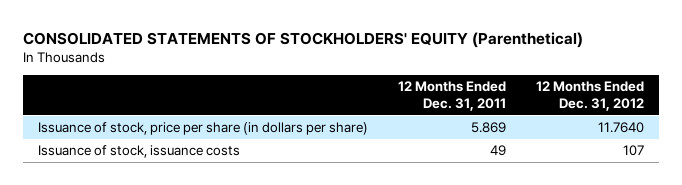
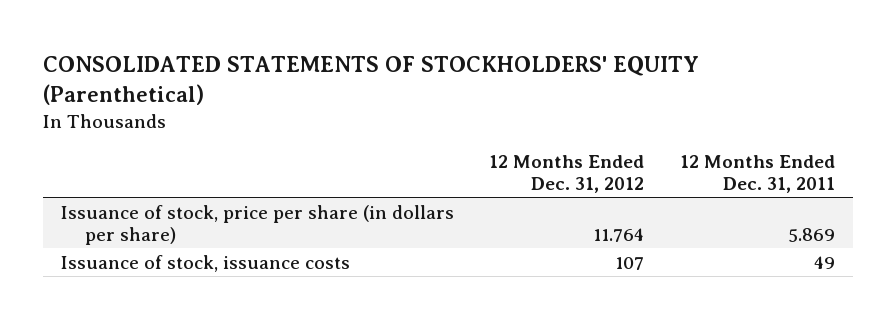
- | 12 Months Ended Dec. 31, 2011 | 12 Months Ended Dec. 31, 2012
+ | 12 Months Ended Dec. 31, 2012 | 12 Months Ended Dec. 31, 2011
- Issuance of stock, price per share (in dollars per share) | 5.869 | 11.7640
+ Issuance of stock, price per share (in dollars per share) | 11.764 | 5.869

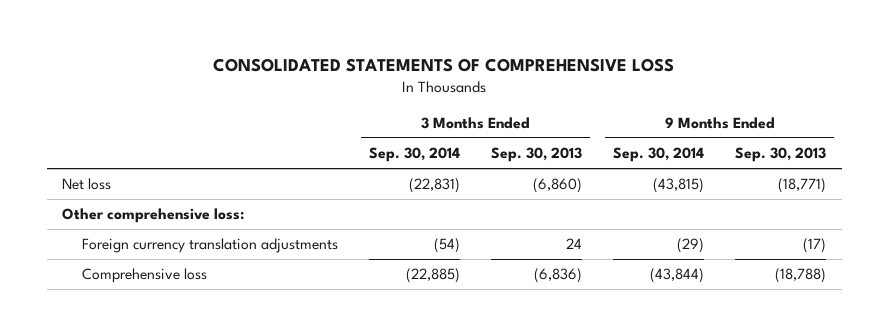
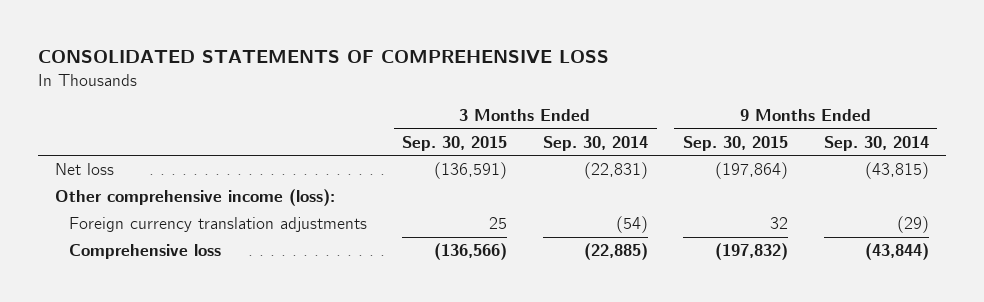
- | 3 Months Ended Sep. 30, 2014 | 3 Months Ended Sep. 30, 2013 | 9 Months Ended Sep. 30, 2014 | 9 Months Ended Sep. 30, 2013
+ | 3 Months Ended Sep. 30, 2015 | 3 Months Ended Sep. 30, 2014 | 9 Months Ended Sep. 30, 2015 | 9 Months Ended Sep. 30, 2014
- Other comprehensive loss:
+ Other comprehensive income (loss):

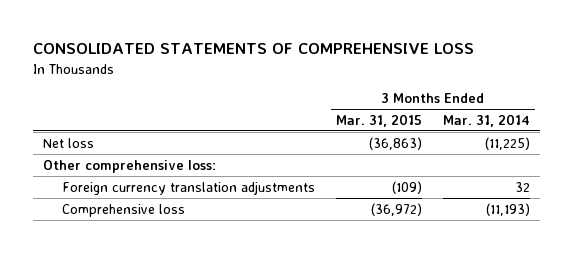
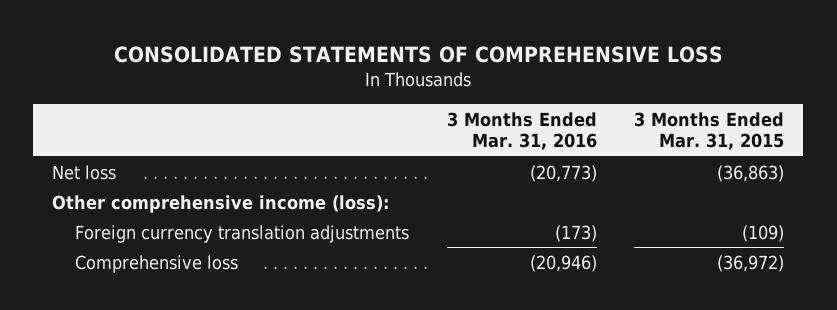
- | 3 Months Ended Mar. 31, 2015 | 3 Months Ended Mar. 31, 2014
+ | 3 Months Ended Mar. 31, 2016 | 3 Months Ended Mar. 31, 2015
- Other comprehensive loss:
+ Other comprehensive income (loss):

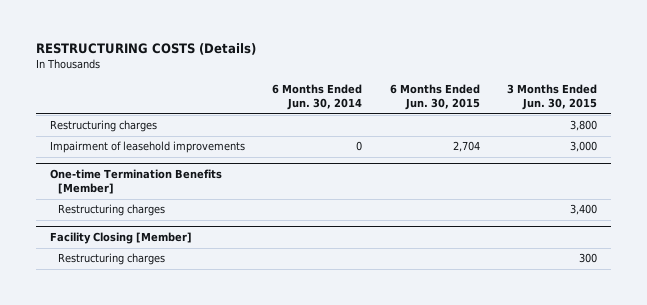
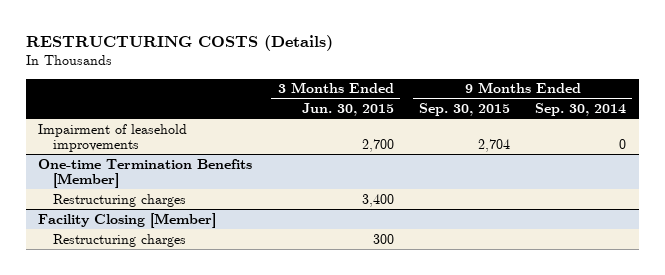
- | 6 Months Ended Jun. 30, 2014 | 6 Months Ended Jun. 30, 2015 | 3 Months Ended Jun. 30, 2015
+ | 3 Months Ended Jun. 30, 2015 | 9 Months Ended Sep. 30, 2015 | 9 Months Ended Sep. 30, 2014
- Restructuring charges | | | 3,800
- Impairment of leasehold improvements | 0 | 2,704 | 3,000
+ Impairment of leasehold improvements | 2,700 | 2,704 | 0

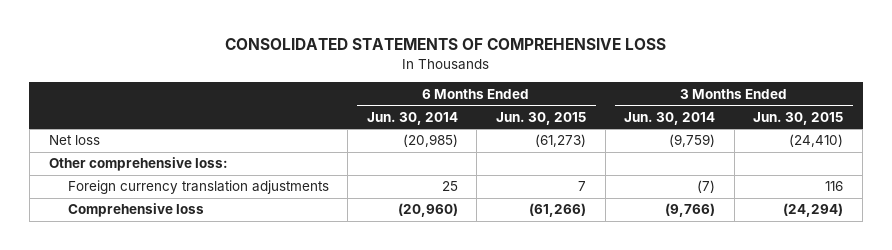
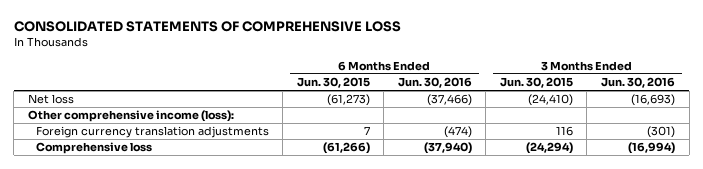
- | 6 Months Ended Jun. 30, 2014 | 6 Months Ended Jun. 30, 2015 | 3 Months Ended Jun. 30, 2014 | 3 Months Ended Jun. 30, 2015
+ | 6 Months Ended Jun. 30, 2015 | 6 Months Ended Jun. 30, 2016 | 3 Months Ended Jun. 30, 2015 | 3 Months Ended Jun. 30, 2016
- Other comprehensive loss:
+ Other comprehensive income (loss):

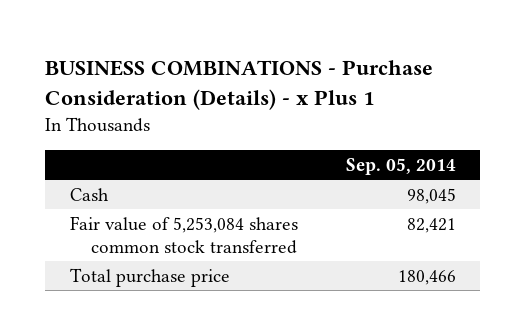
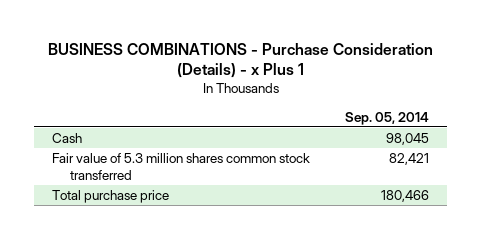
- Fair value of 5,253,084 shares common stock transferred | 82,421
+ Fair value of 5.3 million shares common stock transferred | 82,421

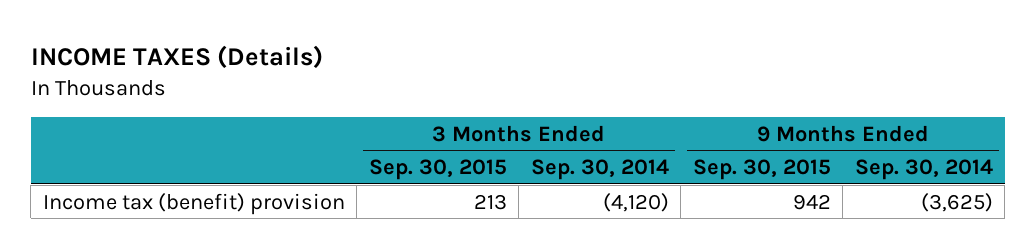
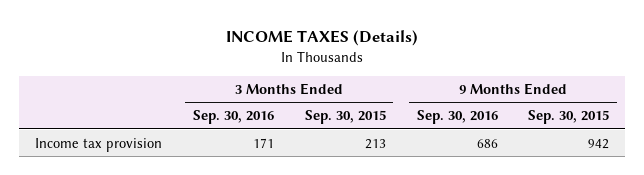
- | 3 Months Ended Sep. 30, 2015 | 3 Months Ended Sep. 30, 2014 | 9 Months Ended Sep. 30, 2015 | 9 Months Ended Sep. 30, 2014
+ | 3 Months Ended Sep. 30, 2016 | 3 Months Ended Sep. 30, 2015 | 9 Months Ended Sep. 30, 2016 | 9 Months Ended Sep. 30, 2015
- Income tax (benefit) provision | 213 | (4,120) | 942 | (3,625)
+ Income tax provision | 171 | 213 | 686 | 942

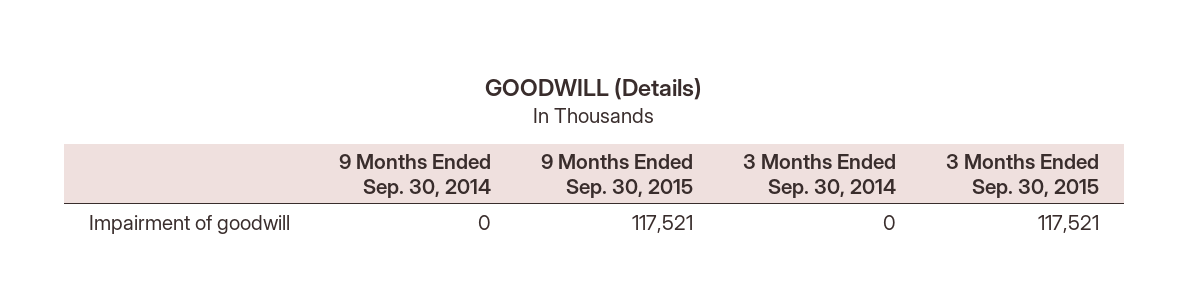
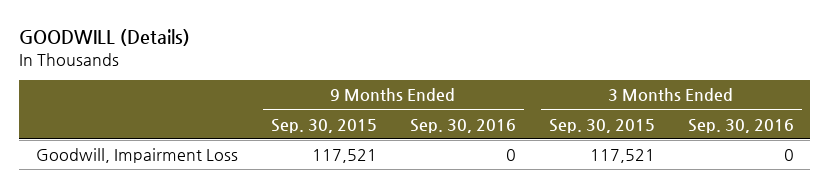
- | 9 Months Ended Sep. 30, 2014 | 9 Months Ended Sep. 30, 2015 | 3 Months Ended Sep. 30, 2014 | 3 Months Ended Sep. 30, 2015
+ | 9 Months Ended Sep. 30, 2015 | 9 Months Ended Sep. 30, 2016 | 3 Months Ended Sep. 30, 2015 | 3 Months Ended Sep. 30, 2016
- Impairment of goodwill | 0 | 117,521 | 0 | 117,521
+ Goodwill, Impairment Loss | 117,521 | 0 | 117,521 | 0

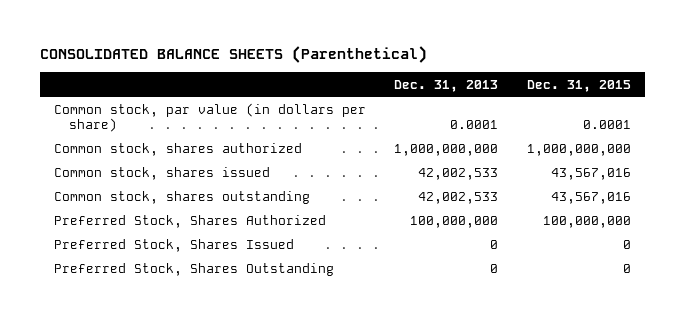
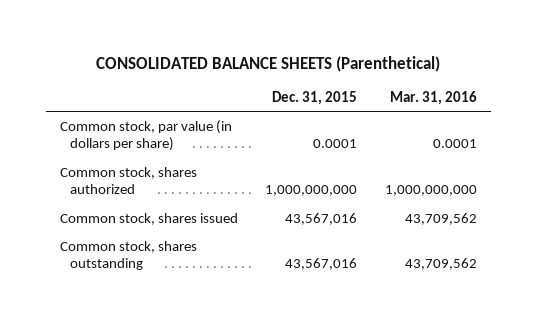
- | Dec. 31, 2013 | Dec. 31, 2015
+ | Dec. 31, 2015 | Mar. 31, 2016
- Preferred Stock, Shares Authorized | 100,000,000 | 100,000,000
- Preferred Stock, Shares Issued | 0 | 0
- Preferred Stock, Shares Outstanding | 0 | 0

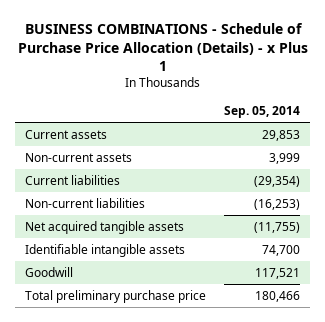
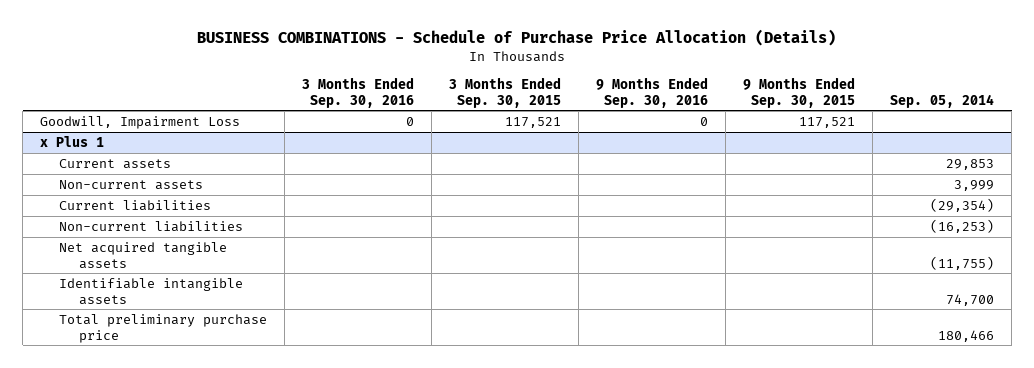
- BUSINESS COMBINATIONS - Schedule of Purchase Price Allocation (Details) - x Plus 1
+ BUSINESS COMBINATIONS - Schedule of Purchase Price Allocation (Details)
- | Sep. 05, 2014
+ | 3 Months Ended Sep. 30, 2016 | 3 Months Ended Sep. 30, 2015 | 9 Months Ended Sep. 30, 2016 | 9 Months Ended Sep. 30, 2015 | Sep. 05, 2014
+ Goodwill, Impairment Loss | 0 | 117,521 | 0 | 117,521 |
+ x Plus 1
- Goodwill | 117,521

